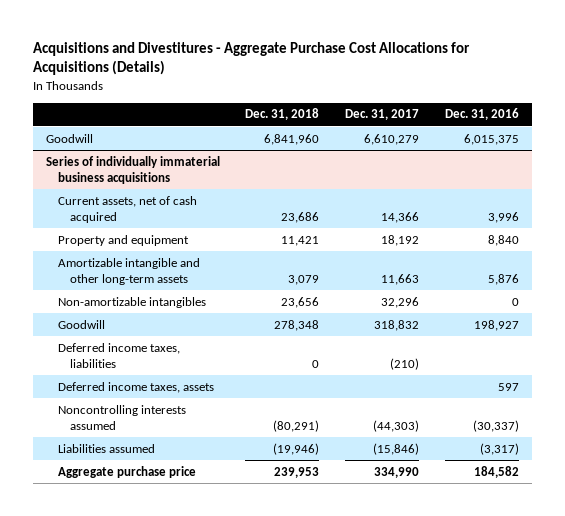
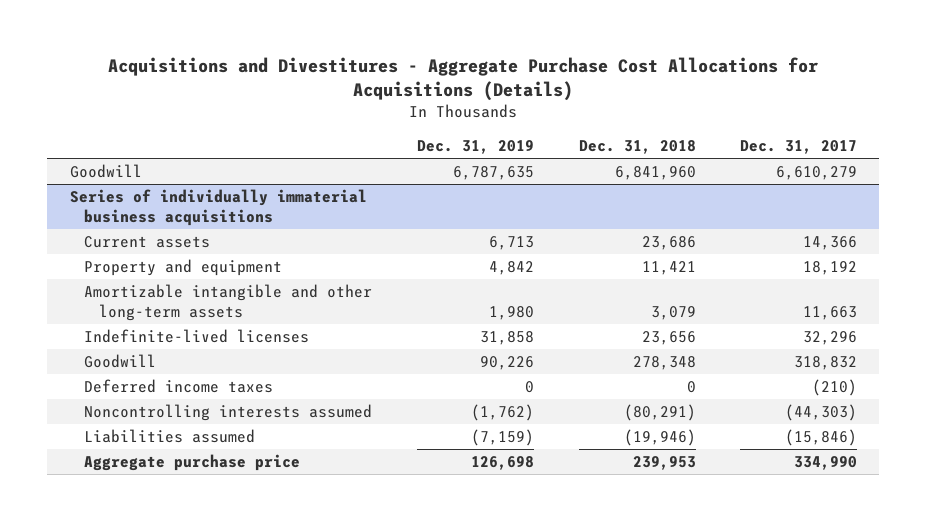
- | Dec. 31, 2018 | Dec. 31, 2017 | Dec. 31, 2016
+ | Dec. 31, 2019 | Dec. 31, 2018 | Dec. 31, 2017
@ Series of individually immaterial business acquisitions
- Current assets, net of cash acquired | 23,686 | 14,366 | 3,996
+ Current assets | 6,713 | 23,686 | 14,366
- Non-amortizable intangibles | 23,656 | 32,296 | 0
+ Indefinite-lived licenses | 31,858 | 23,656 | 32,296
- Deferred income taxes, liabilities | 0 | (210) |
- Deferred income taxes, assets | | | 597
+ Deferred income taxes | 0 | 0 | (210)

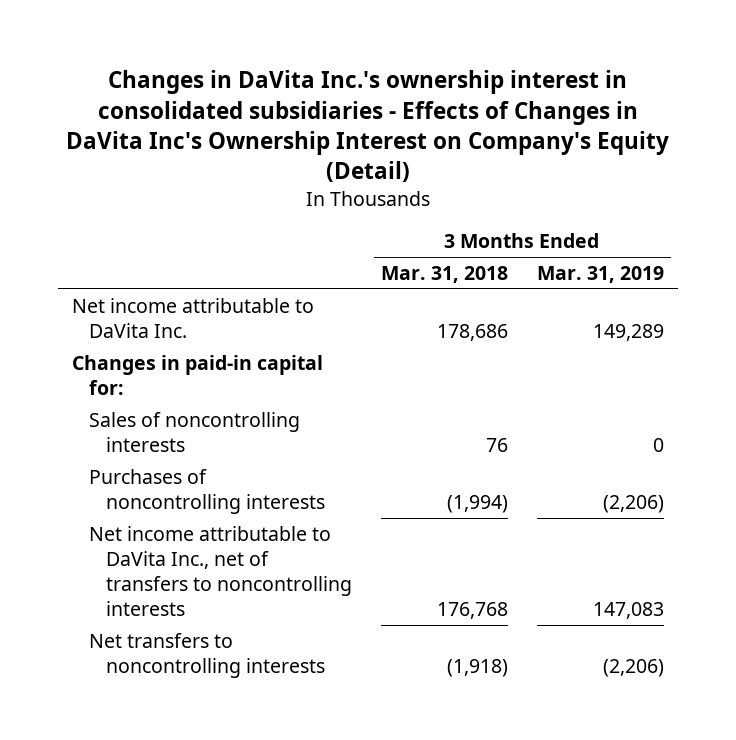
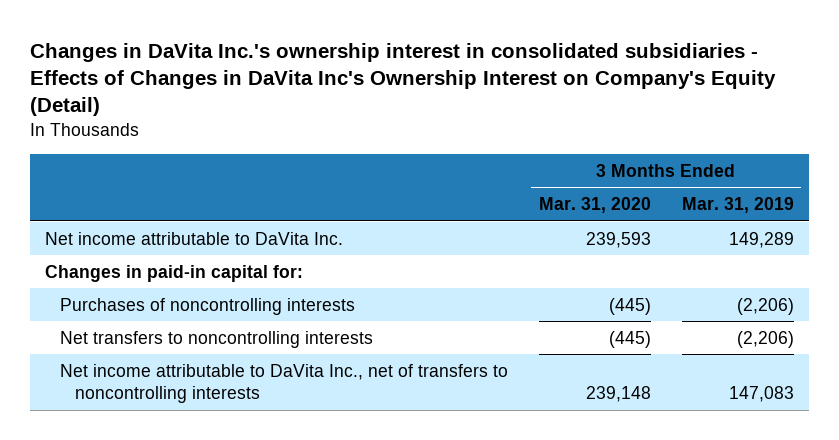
- | 3 Months Ended Mar. 31, 2018 | 3 Months Ended Mar. 31, 2019
+ | 3 Months Ended Mar. 31, 2020 | 3 Months Ended Mar. 31, 2019
- Sales of noncontrolling interests | 76 | 0
moved down: Net income attributable to DaVita Inc., net of transfers to noncontrolling interests | 239,148 | 147,083

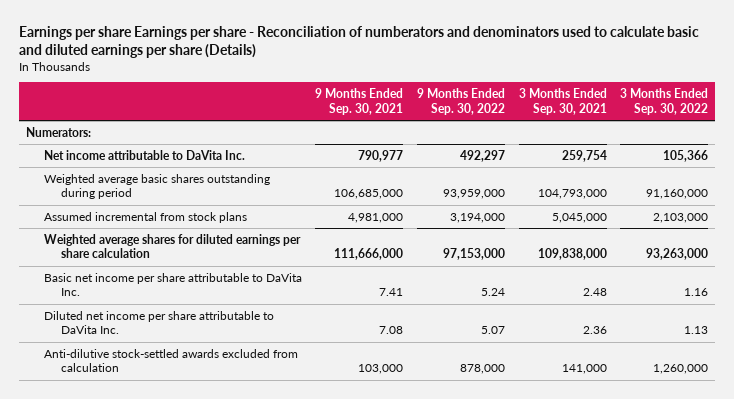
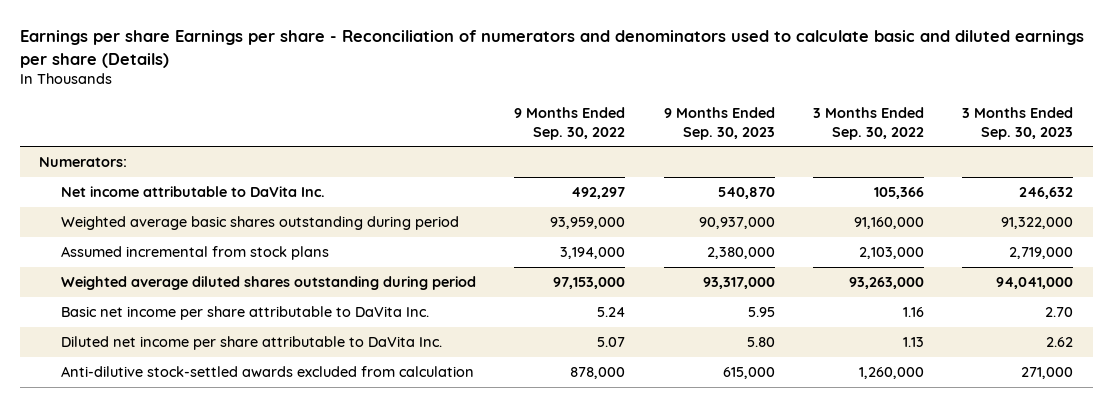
- Earnings per share Earnings per share - Reconciliation of numberators and denominators used to calculate basic and diluted earnings per share (Details)
+ Earnings per share Earnings per share - Reconciliation of numerators and denominators used to calculate basic and diluted earnings per share (Details)
- | 9 Months Ended Sep. 30, 2021 | 9 Months Ended Sep. 30, 2022 | 3 Months Ended Sep. 30, 2021 | 3 Months Ended Sep. 30, 2022
+ | 9 Months Ended Sep. 30, 2022 | 9 Months Ended Sep. 30, 2023 | 3 Months Ended Sep. 30, 2022 | 3 Months Ended Sep. 30, 2023
- Weighted average shares for diluted earnings per share calculation | 111,666,000 | 97,153,000 | 109,838,000 | 93,263,000
+ Weighted average diluted shares outstanding during period | 97,153,000 | 93,317,000 | 93,263,000 | 94,041,000

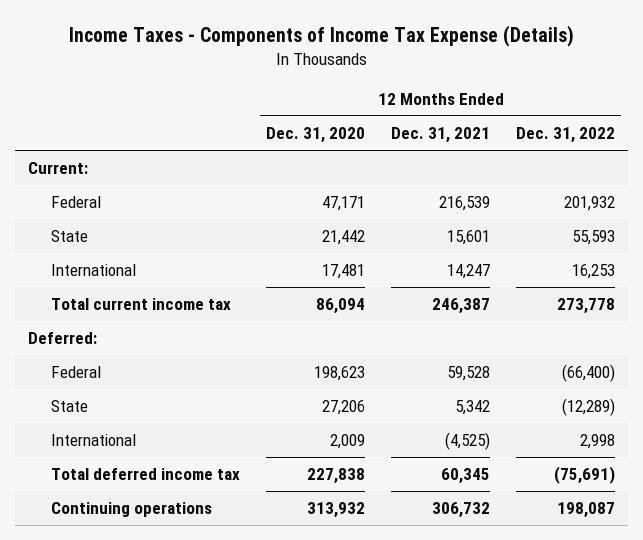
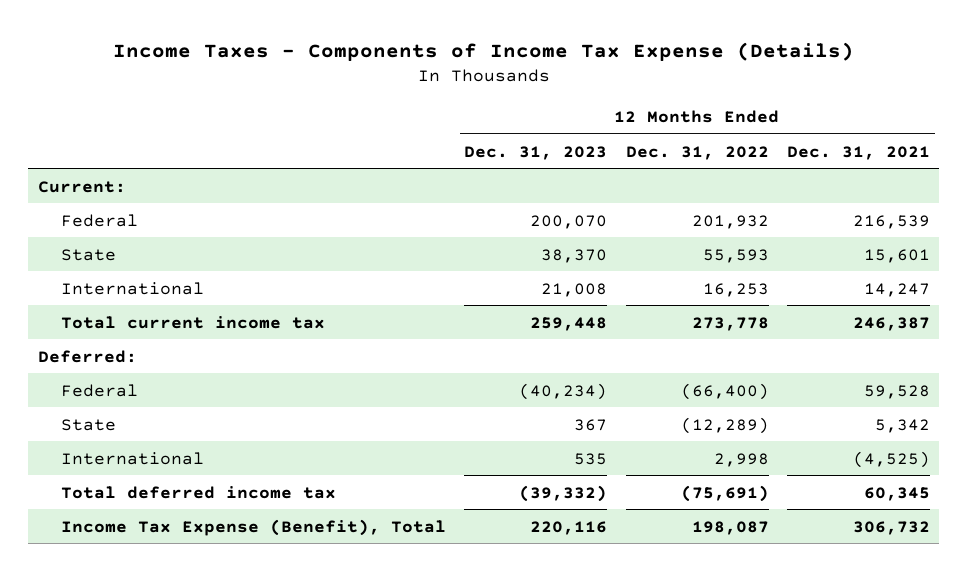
- | 12 Months Ended Dec. 31, 2020 | 12 Months Ended Dec. 31, 2021 | 12 Months Ended Dec. 31, 2022
+ | 12 Months Ended Dec. 31, 2023 | 12 Months Ended Dec. 31, 2022 | 12 Months Ended Dec. 31, 2021
- Continuing operations | 313,932 | 306,732 | 198,087
+ Income Tax Expense (Benefit), Total | 220,116 | 198,087 | 306,732

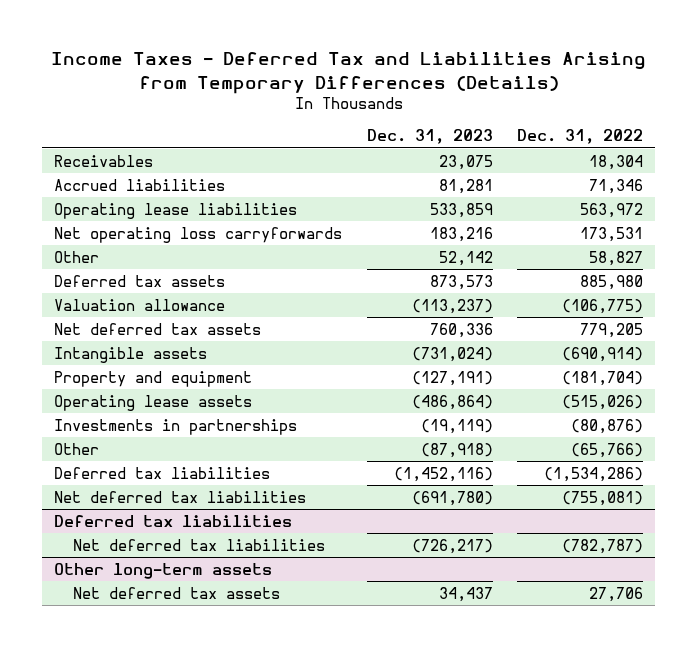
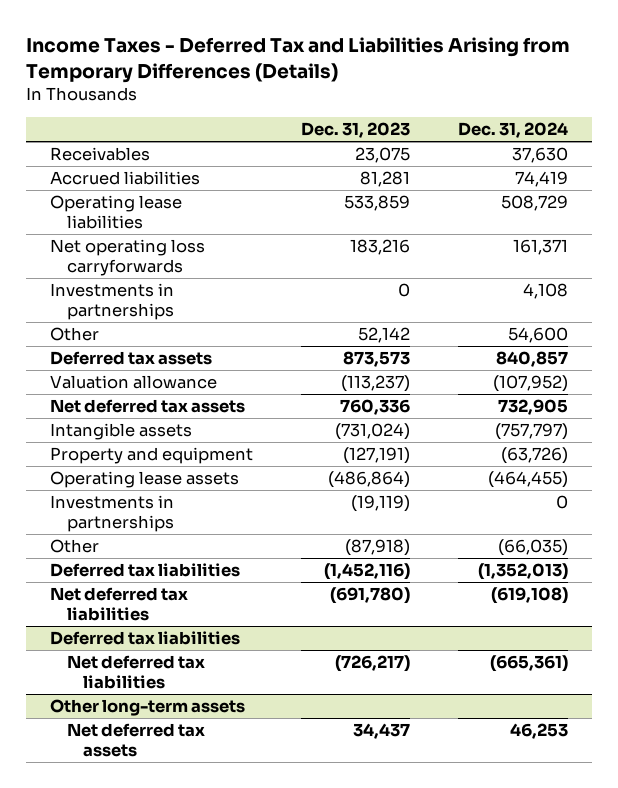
- | Dec. 31, 2023 | Dec. 31, 2022
+ | Dec. 31, 2023 | Dec. 31, 2024
+ Investments in partnerships | 0 | 4,108

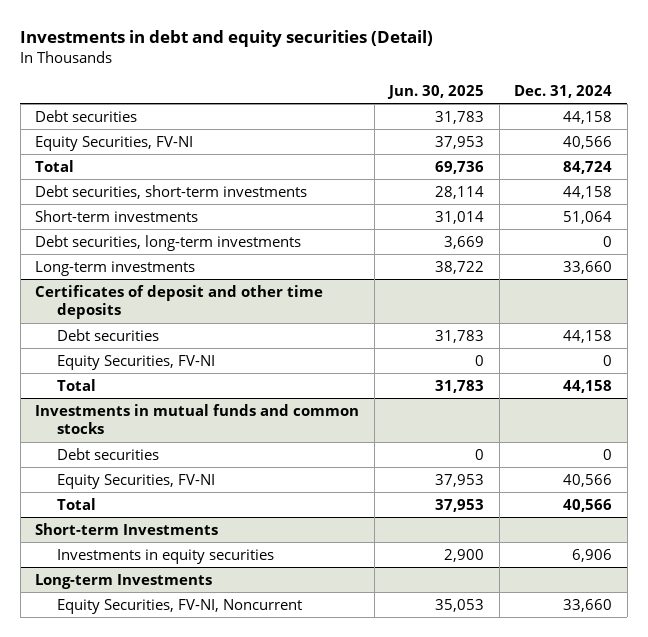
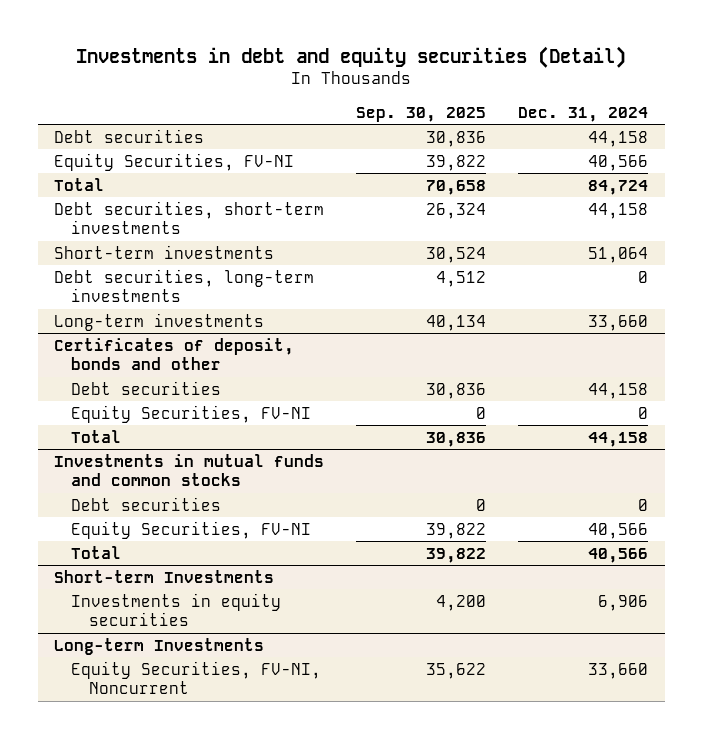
- | Jun. 30, 2025 | Dec. 31, 2024
+ | Sep. 30, 2025 | Dec. 31, 2024
- Certificates of deposit and other time deposits
+ Certificates of deposit, bonds and other

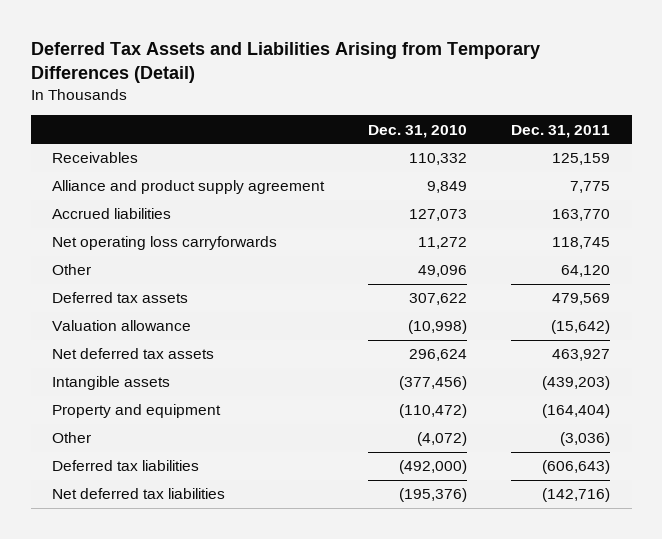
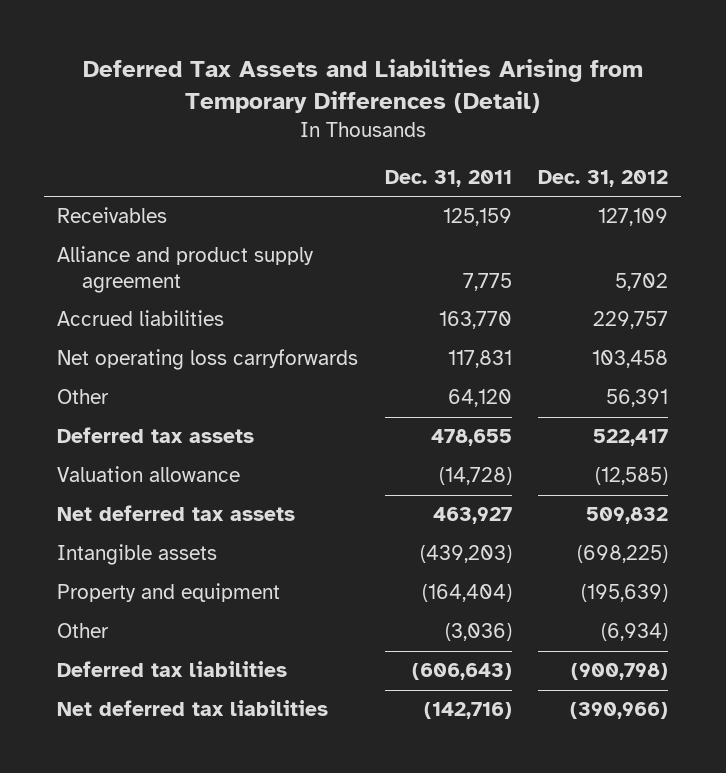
- | Dec. 31, 2010 | Dec. 31, 2011
+ | Dec. 31, 2011 | Dec. 31, 2012
- Net operating loss carryforwards | 11,272 | 118,745
+ Net operating loss carryforwards | 117,831 | 103,458
- Deferred tax assets | 307,622 | 479,569
- Valuation allowance | (10,998) | (15,642)
+ Deferred tax assets | 478,655 | 522,417
+ Valuation allowance | (14,728) | (12,585)

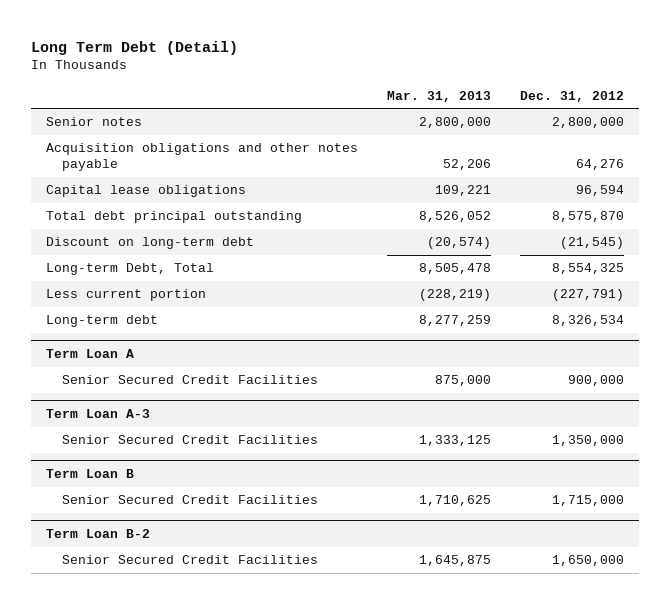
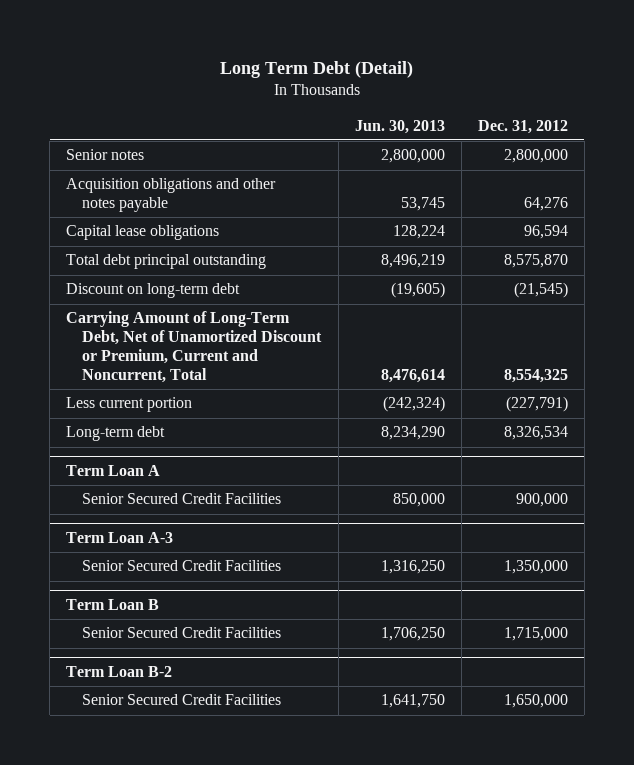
- | Mar. 31, 2013 | Dec. 31, 2012
+ | Jun. 30, 2013 | Dec. 31, 2012
- Long-term Debt, Total | 8,505,478 | 8,554,325
+ Carrying Amount of Long-Term Debt, Net of Unamortized Discount or Premium, Current and Noncurrent, Total | 8,476,614 | 8,554,325

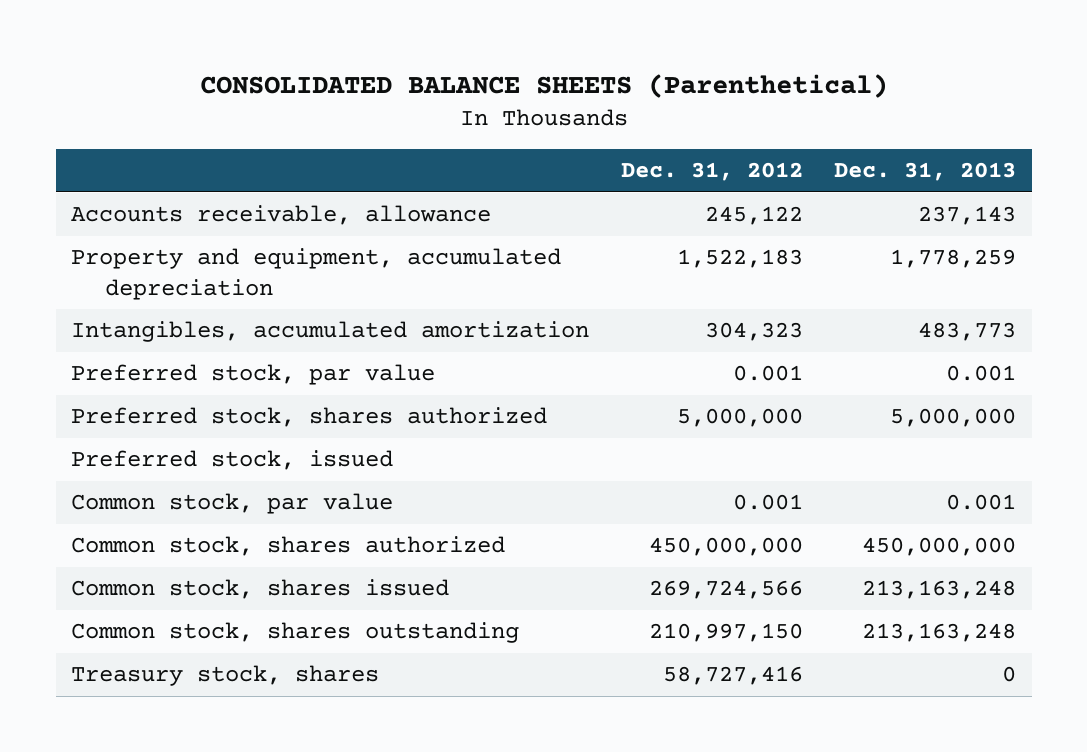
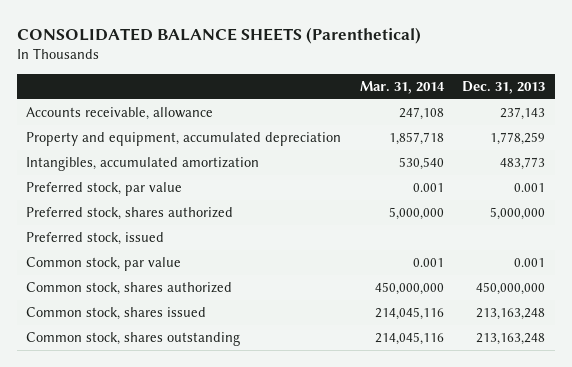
- | Dec. 31, 2012 | Dec. 31, 2013
+ | Mar. 31, 2014 | Dec. 31, 2013
- Treasury stock, shares | 58,727,416 | 0

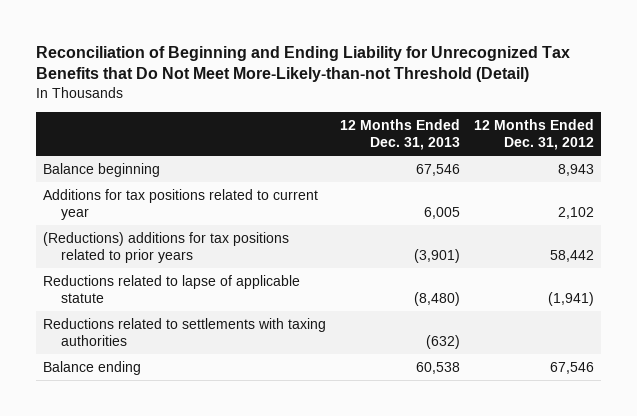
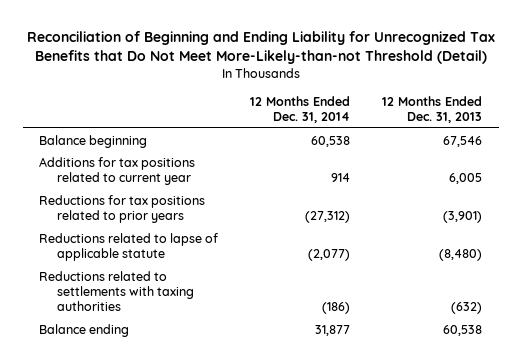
- | 12 Months Ended Dec. 31, 2013 | 12 Months Ended Dec. 31, 2012
+ | 12 Months Ended Dec. 31, 2014 | 12 Months Ended Dec. 31, 2013
- (Reductions) additions for tax positions related to prior years | (3,901) | 58,442
+ Reductions for tax positions related to prior years | (27,312) | (3,901)

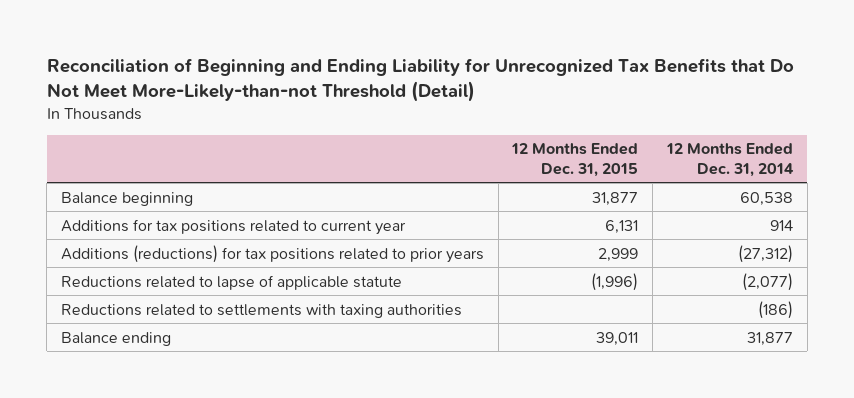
- | 12 Months Ended Dec. 31, 2014 | 12 Months Ended Dec. 31, 2013
+ | 12 Months Ended Dec. 31, 2015 | 12 Months Ended Dec. 31, 2014
- Reductions for tax positions related to prior years | (27,312) | (3,901)
+ Additions (reductions) for tax positions related to prior years | 2,999 | (27,312)

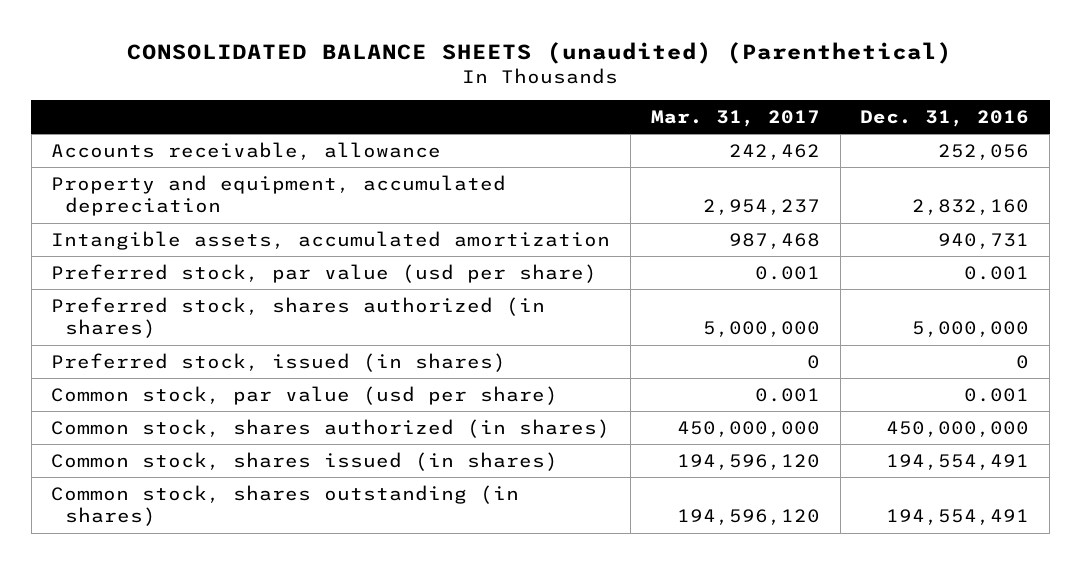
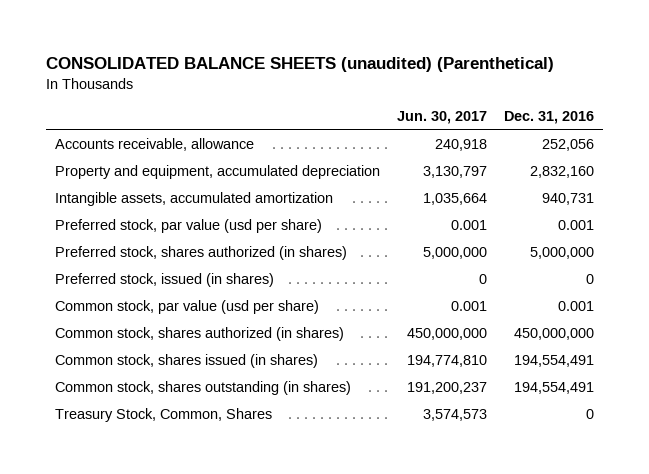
- | Mar. 31, 2017 | Dec. 31, 2016
+ | Jun. 30, 2017 | Dec. 31, 2016
+ Treasury Stock, Common, Shares | 3,574,573 | 0

